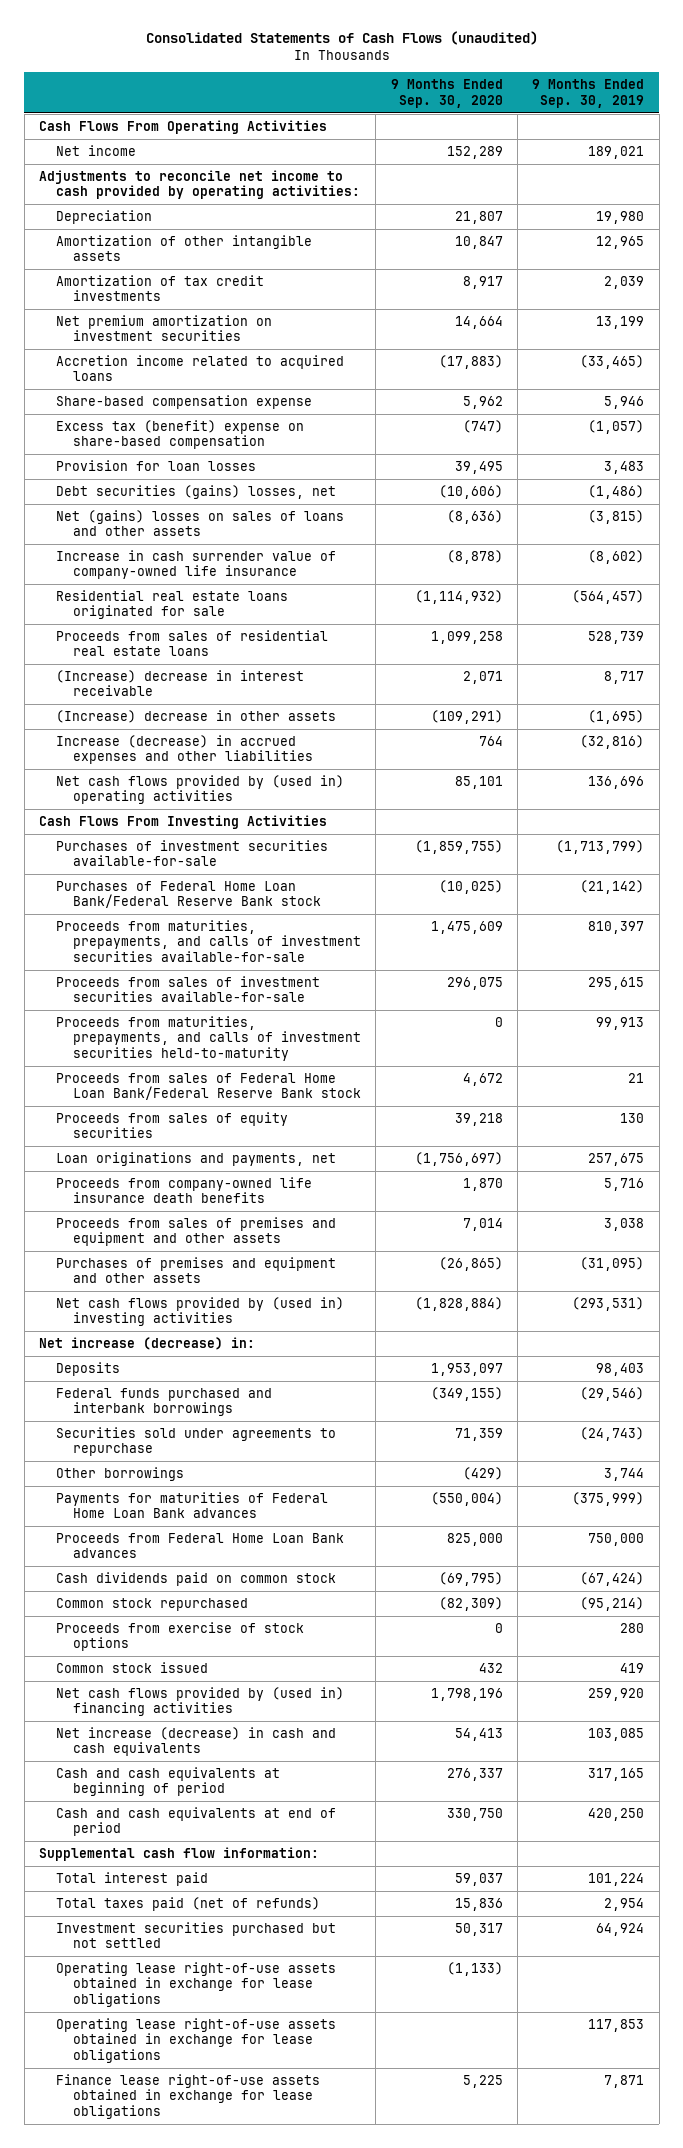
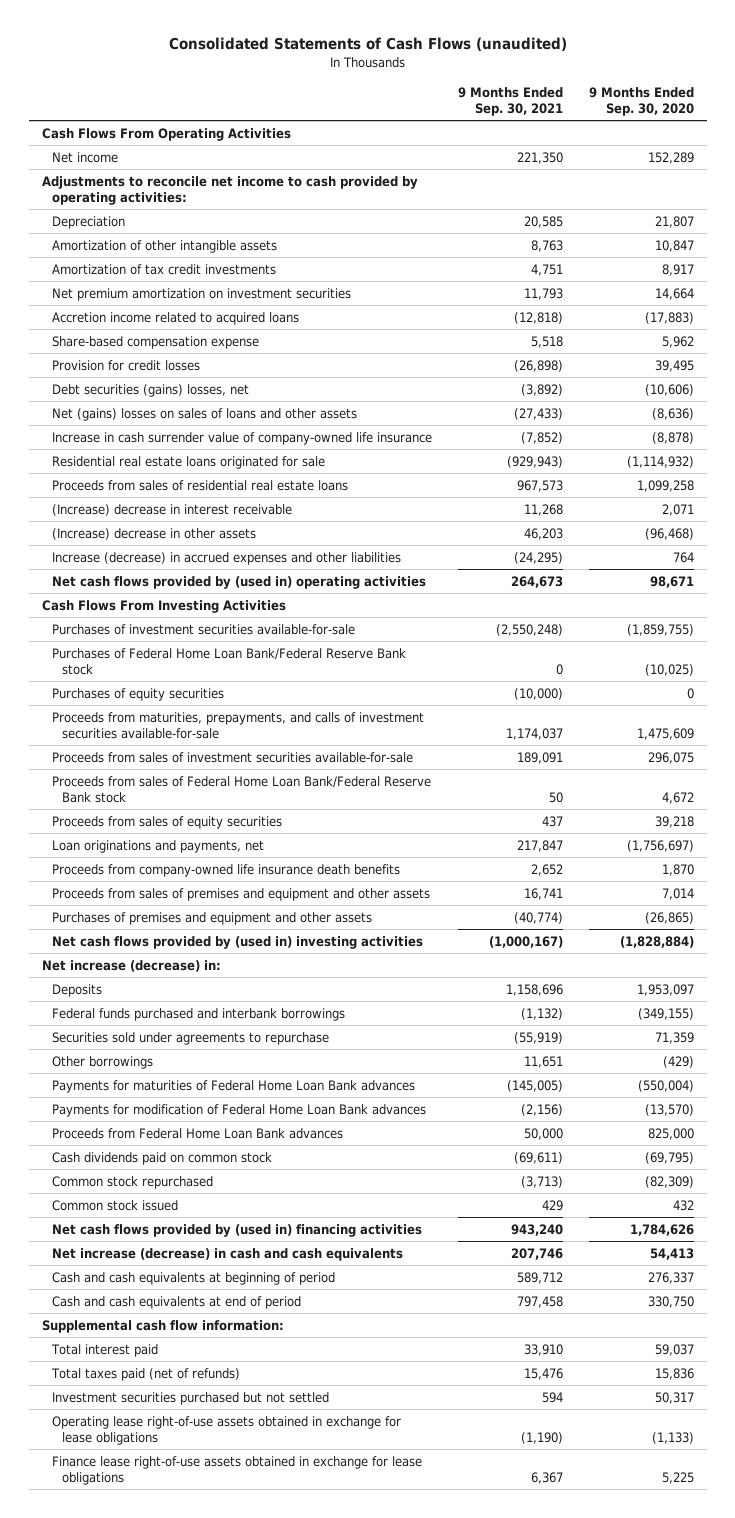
- | 9 Months Ended Sep. 30, 2020 | 9 Months Ended Sep. 30, 2019
+ | 9 Months Ended Sep. 30, 2021 | 9 Months Ended Sep. 30, 2020
- Excess tax (benefit) expense on share-based compensation | (747) | (1,057)
- Provision for loan losses | 39,495 | 3,483
+ Provision for credit losses | (26,898) | 39,495
- (Increase) decrease in other assets | (109,291) | (1,695)
+ (Increase) decrease in other assets | 46,203 | (96,468)
- Net cash flows provided by (used in) operating activities | 85,101 | 136,696
+ Net cash flows provided by (used in) operating activities | 264,673 | 98,671
+ Purchases of equity securities | (10,000) | 0
- Proceeds from maturities, prepayments, and calls of investment securities held-to-maturity | 0 | 99,913
+ Payments for modification of Federal Home Loan Bank advances | (2,156) | (13,570)
- Proceeds from exercise of stock options | 0 | 280
- Net cash flows provided by (used in) financing activities | 1,798,196 | 259,920
+ Net cash flows provided by (used in) financing activities | 943,240 | 1,784,626
- Operating lease right-of-use assets obtained in exchange for lease obligations | | 117,853

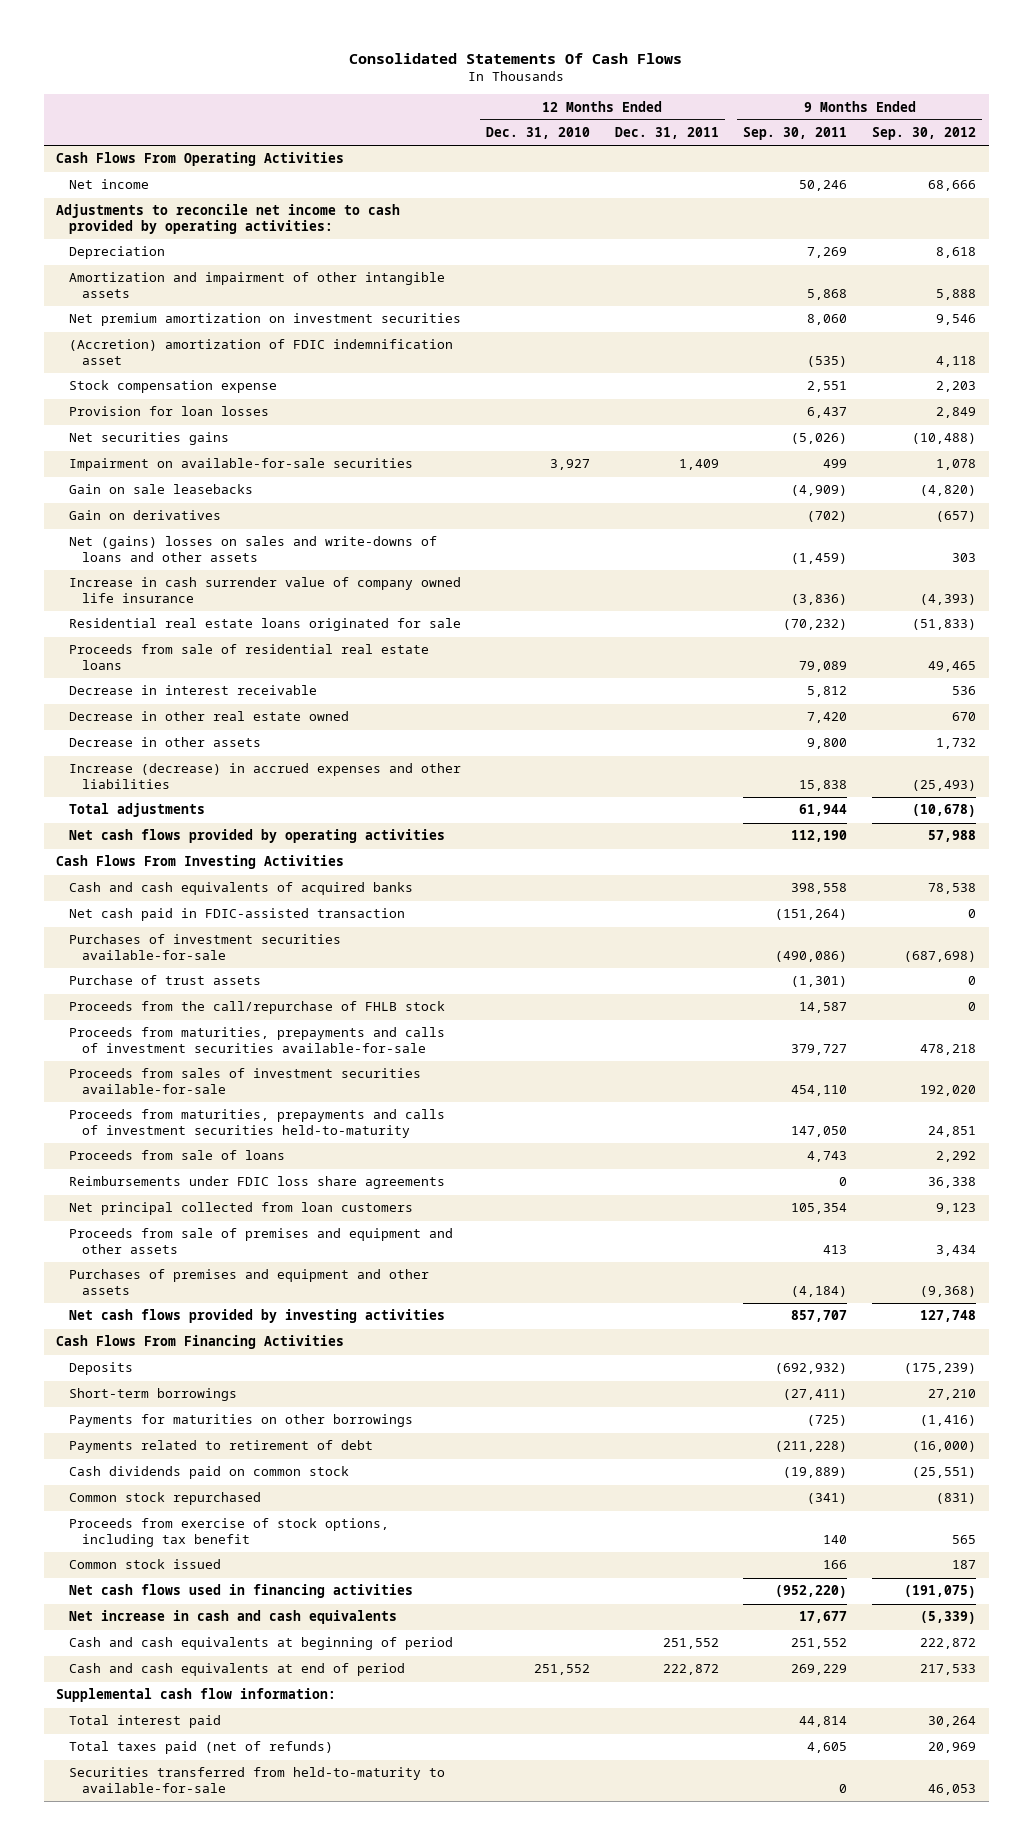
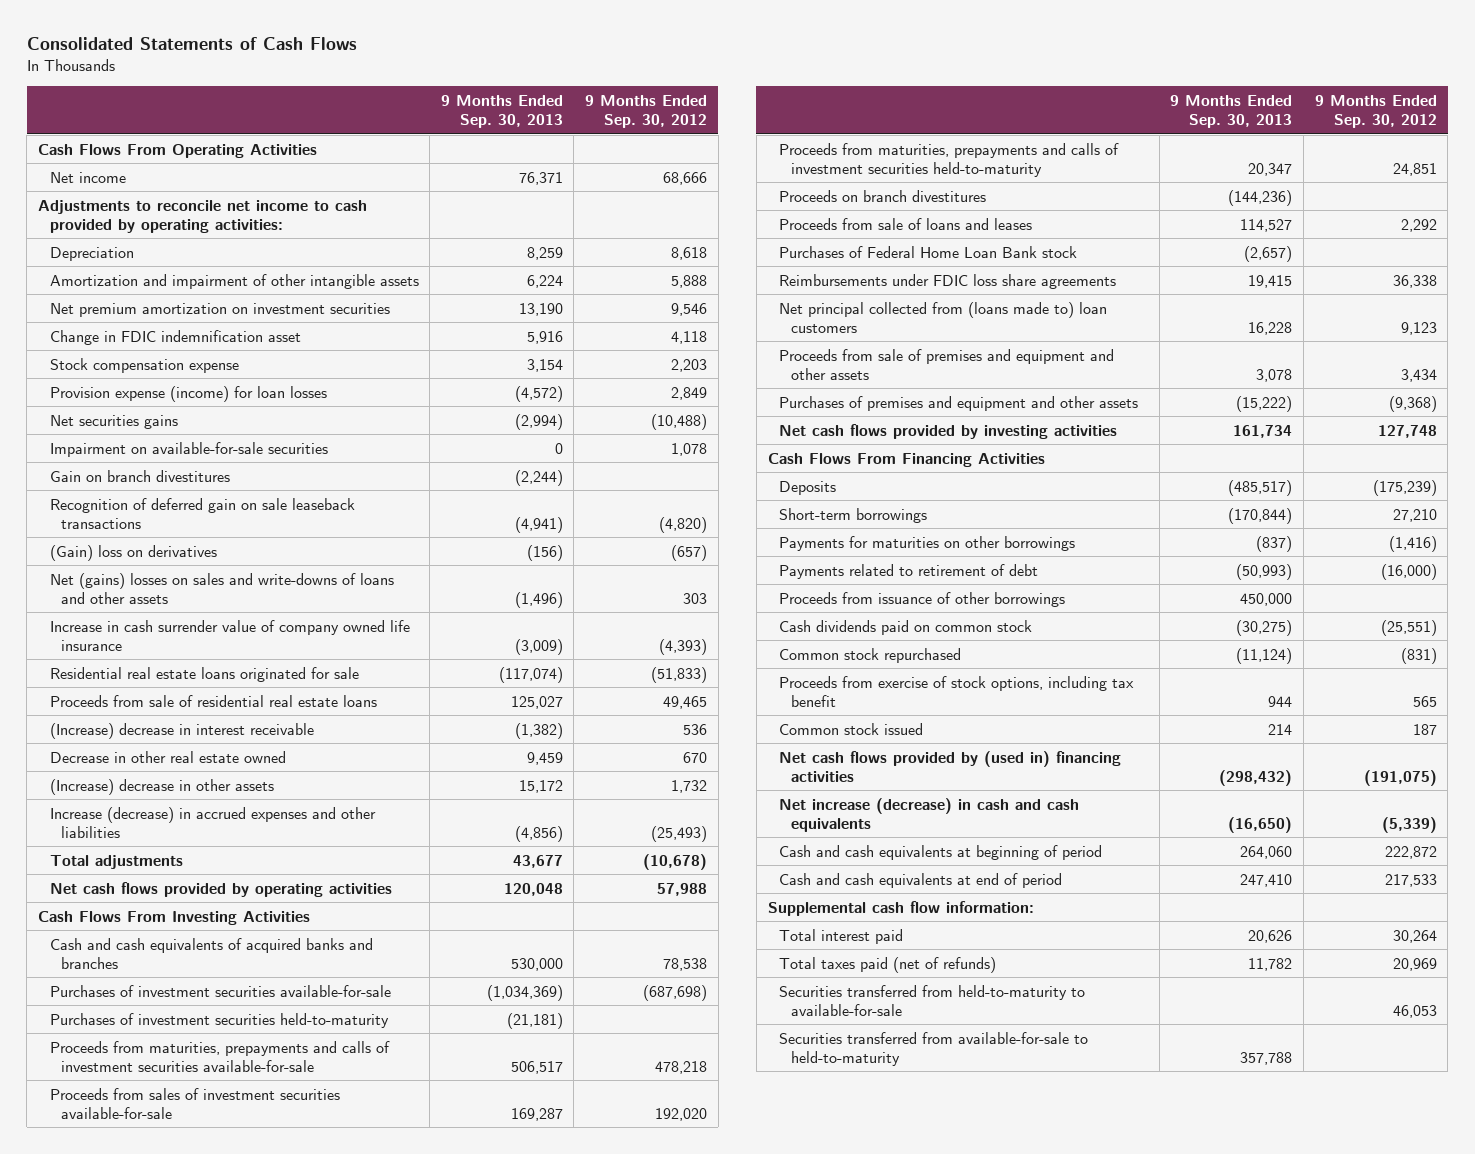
- Consolidated Statements Of Cash Flows
+ Consolidated Statements of Cash Flows
- | 12 Months Ended Dec. 31, 2010 | 12 Months Ended Dec. 31, 2011 | 9 Months Ended Sep. 30, 2011 | 9 Months Ended Sep. 30, 2012
+ | 9 Months Ended Sep. 30, 2013 | 9 Months Ended Sep. 30, 2012
- (Accretion) amortization of FDIC indemnification asset | | | (535) | 4,118
+ Change in FDIC indemnification asset | 5,916 | 4,118
- Provision for loan losses | | | 6,437 | 2,849
+ Provision expense (income) for loan losses | (4,572) | 2,849
- Gain on sale leasebacks | | | (4,909) | (4,820)
- Gain on derivatives | | | (702) | (657)
+ Gain on branch divestitures | (2,244) |
+ Recognition of deferred gain on sale leaseback transactions | (4,941) | (4,820)
+ (Gain) loss on derivatives | (156) | (657)
- Decrease in interest receivable | | | 5,812 | 536
+ (Increase) decrease in interest receivable | (1,382) | 536
- Decrease in other assets | | | 9,800 | 1,732
+ (Increase) decrease in other assets | 15,172 | 1,732
- Cash and cash equivalents of acquired banks | | | 398,558 | 78,538
- Net cash paid in FDIC-assisted transaction | | | (151,264) | 0
+ Cash and cash equivalents of acquired banks and branches | 530,000 | 78,538
- Purchase of trust assets | | | (1,301) | 0
- Proceeds from the call/repurchase of FHLB stock | | | 14,587 | 0
+ Purchases of investment securities held-to-maturity | (21,181) |
- Proceeds from sale of loans | | | 4,743 | 2,292
+ Proceeds on branch divestitures | (144,236) |
+ Proceeds from sale of loans and leases | 114,527 | 2,292
+ Purchases of Federal Home Loan Bank stock | (2,657) |
- Net principal collected from loan customers | | | 105,354 | 9,123
+ Net principal collected from (loans made to) loan customers | 16,228 | 9,123
+ Proceeds from issuance of other borrowings | 450,000 |
- Net cash flows used in financing activities | | | (952,220) | (191,075)
- Net increase in cash and cash equivalents | | | 17,677 | (5,339)
+ Net cash flows provided by (used in) financing activities | (298,432) | (191,075)
+ Net increase (decrease) in cash and cash equivalents | (16,650) | (5,339)
+ Securities transferred from available-for-sale to held-to-maturity | 357,788 |

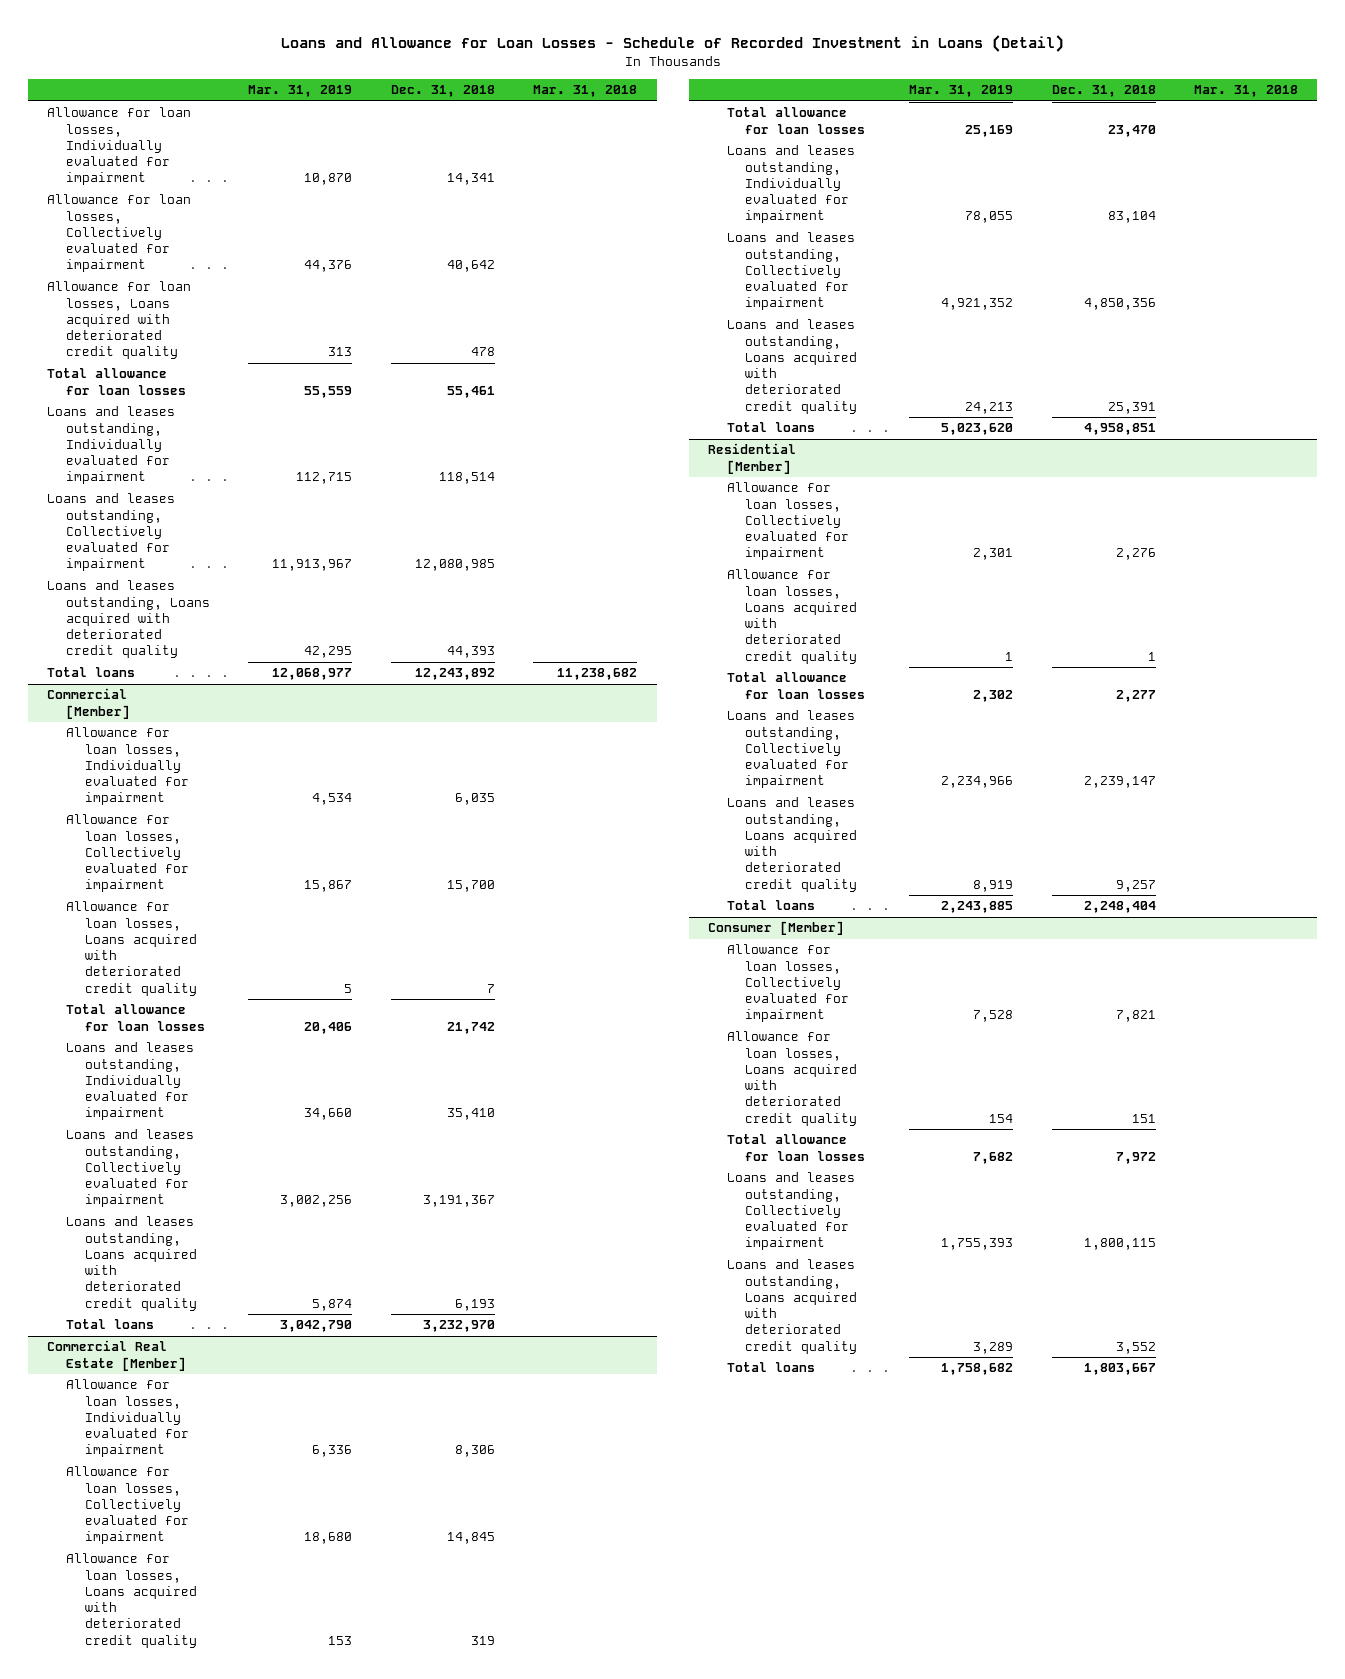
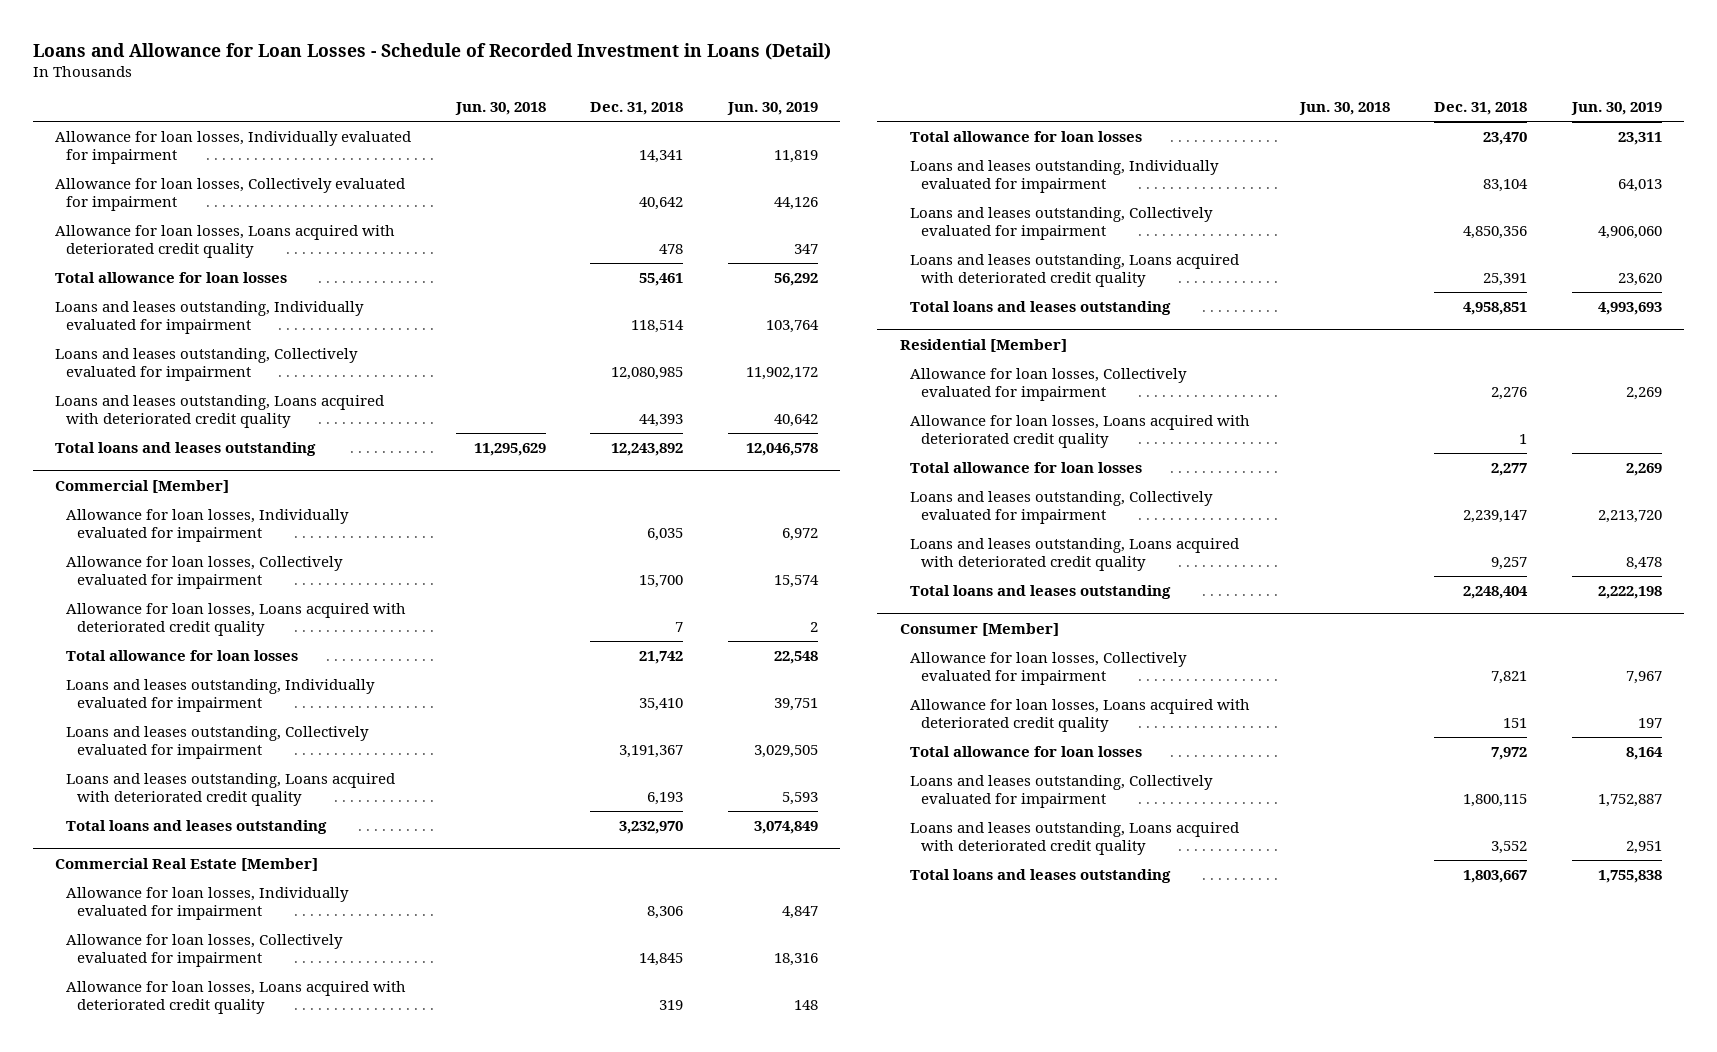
- | Mar. 31, 2019 | Dec. 31, 2018 | Mar. 31, 2018
+ | Jun. 30, 2018 | Dec. 31, 2018 | Jun. 30, 2019
- Total loans | 12,068,977 | 12,243,892 | 11,238,682
+ Total loans and leases outstanding | 11,295,629 | 12,243,892 | 12,046,578
@ Commercial [Member]
- Total loans | 3,042,790 | 3,232,970 |
+ Total loans and leases outstanding | | 3,232,970 | 3,074,849
@ Commercial Real Estate [Member]
- Total loans | 5,023,620 | 4,958,851 |
+ Total loans and leases outstanding | | 4,958,851 | 4,993,693
@ Residential [Member]
- Total loans | 2,243,885 | 2,248,404 |
+ Total loans and leases outstanding | | 2,248,404 | 2,222,198
@ Consumer [Member]
- Total loans | 1,758,682 | 1,803,667 |
+ Total loans and leases outstanding | | 1,803,667 | 1,755,838

